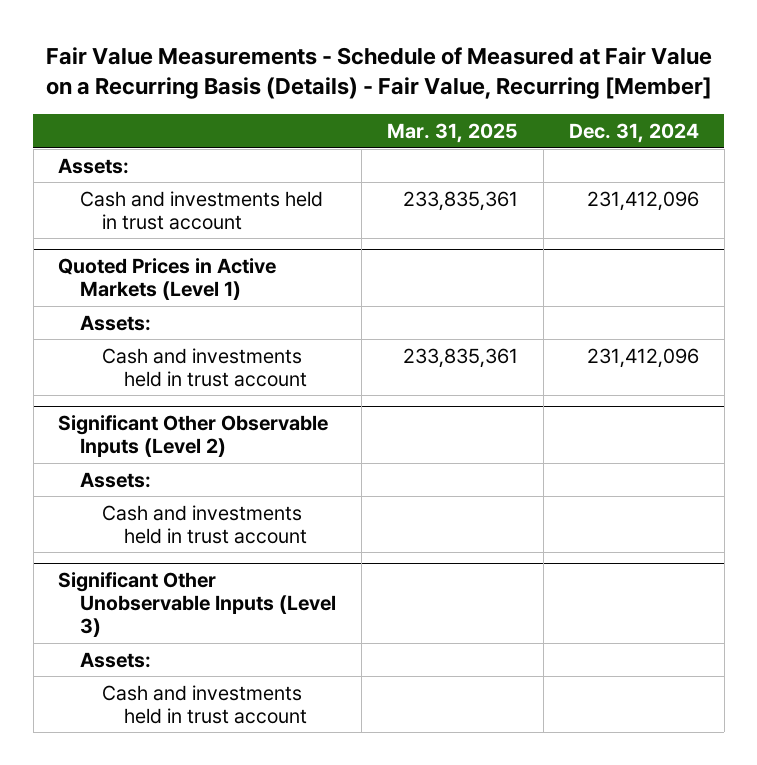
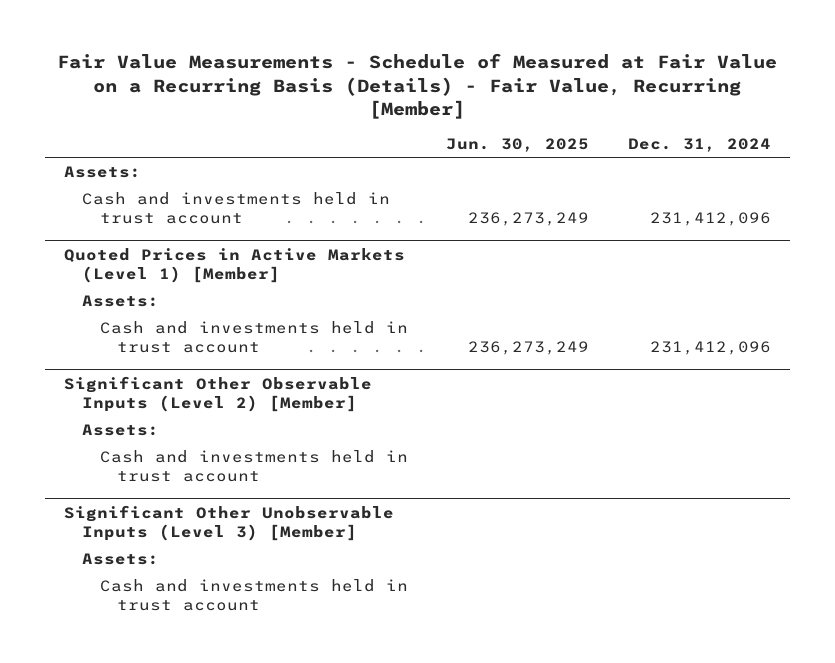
- | Mar. 31, 2025 | Dec. 31, 2024
+ | Jun. 30, 2025 | Dec. 31, 2024
- Quoted Prices in Active Markets (Level 1)
+ Quoted Prices in Active Markets (Level 1) [Member]
- Significant Other Observable Inputs (Level 2)
+ Significant Other Observable Inputs (Level 2) [Member]
- Significant Other Unobservable Inputs (Level 3)
+ Significant Other Unobservable Inputs (Level 3) [Member]

